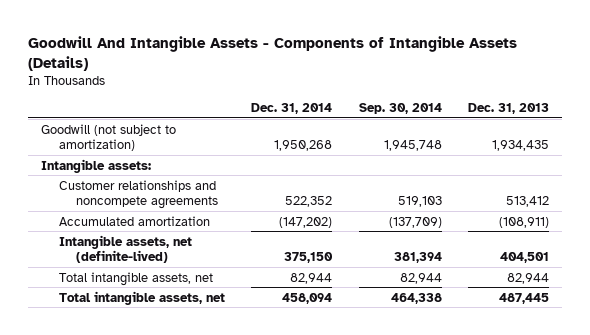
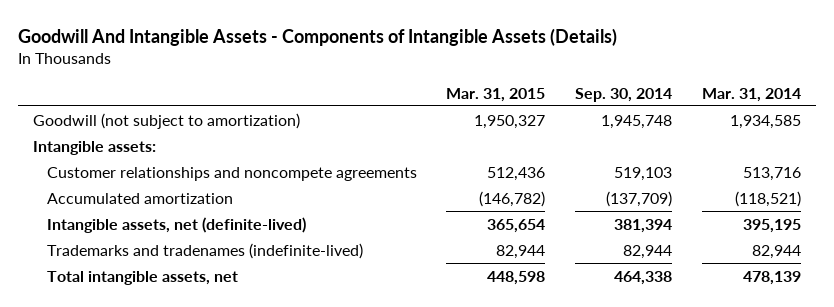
- | Dec. 31, 2014 | Sep. 30, 2014 | Dec. 31, 2013
+ | Mar. 31, 2015 | Sep. 30, 2014 | Mar. 31, 2014
- Total intangible assets, net | 82,944 | 82,944 | 82,944
+ Trademarks and tradenames (indefinite-lived) | 82,944 | 82,944 | 82,944

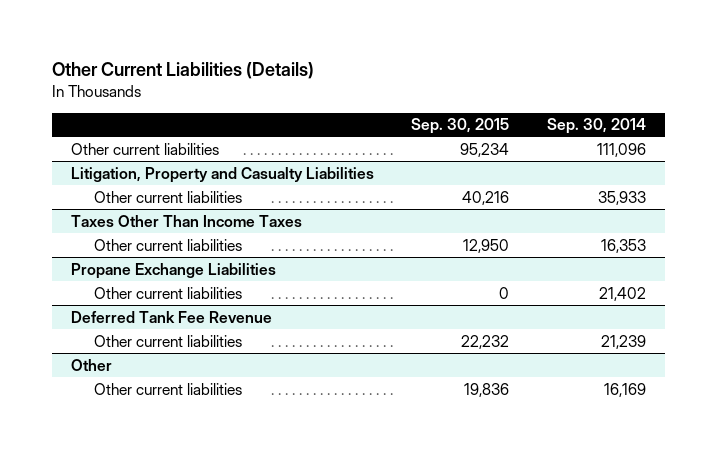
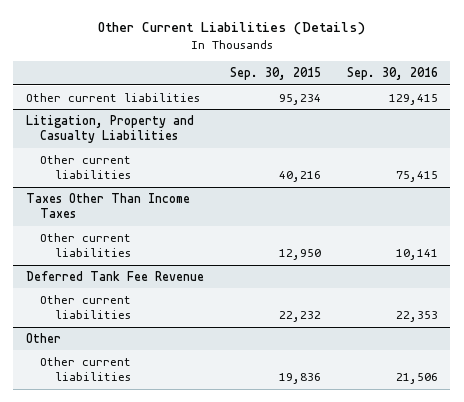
- | Sep. 30, 2015 | Sep. 30, 2014
+ | Sep. 30, 2015 | Sep. 30, 2016
- Propane Exchange Liabilities
- Other current liabilities | 0 | 21,402

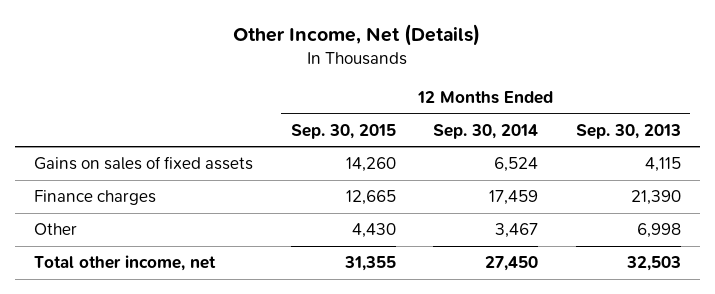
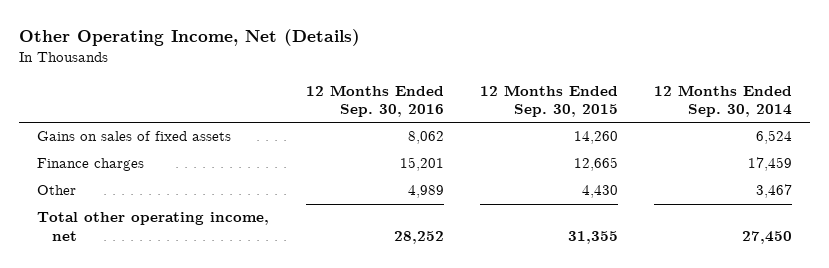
- Other Income, Net (Details)
+ Other Operating Income, Net (Details)
- | 12 Months Ended Sep. 30, 2015 | 12 Months Ended Sep. 30, 2014 | 12 Months Ended Sep. 30, 2013
+ | 12 Months Ended Sep. 30, 2016 | 12 Months Ended Sep. 30, 2015 | 12 Months Ended Sep. 30, 2014
- Total other income, net | 31,355 | 27,450 | 32,503
+ Total other operating income, net | 28,252 | 31,355 | 27,450

